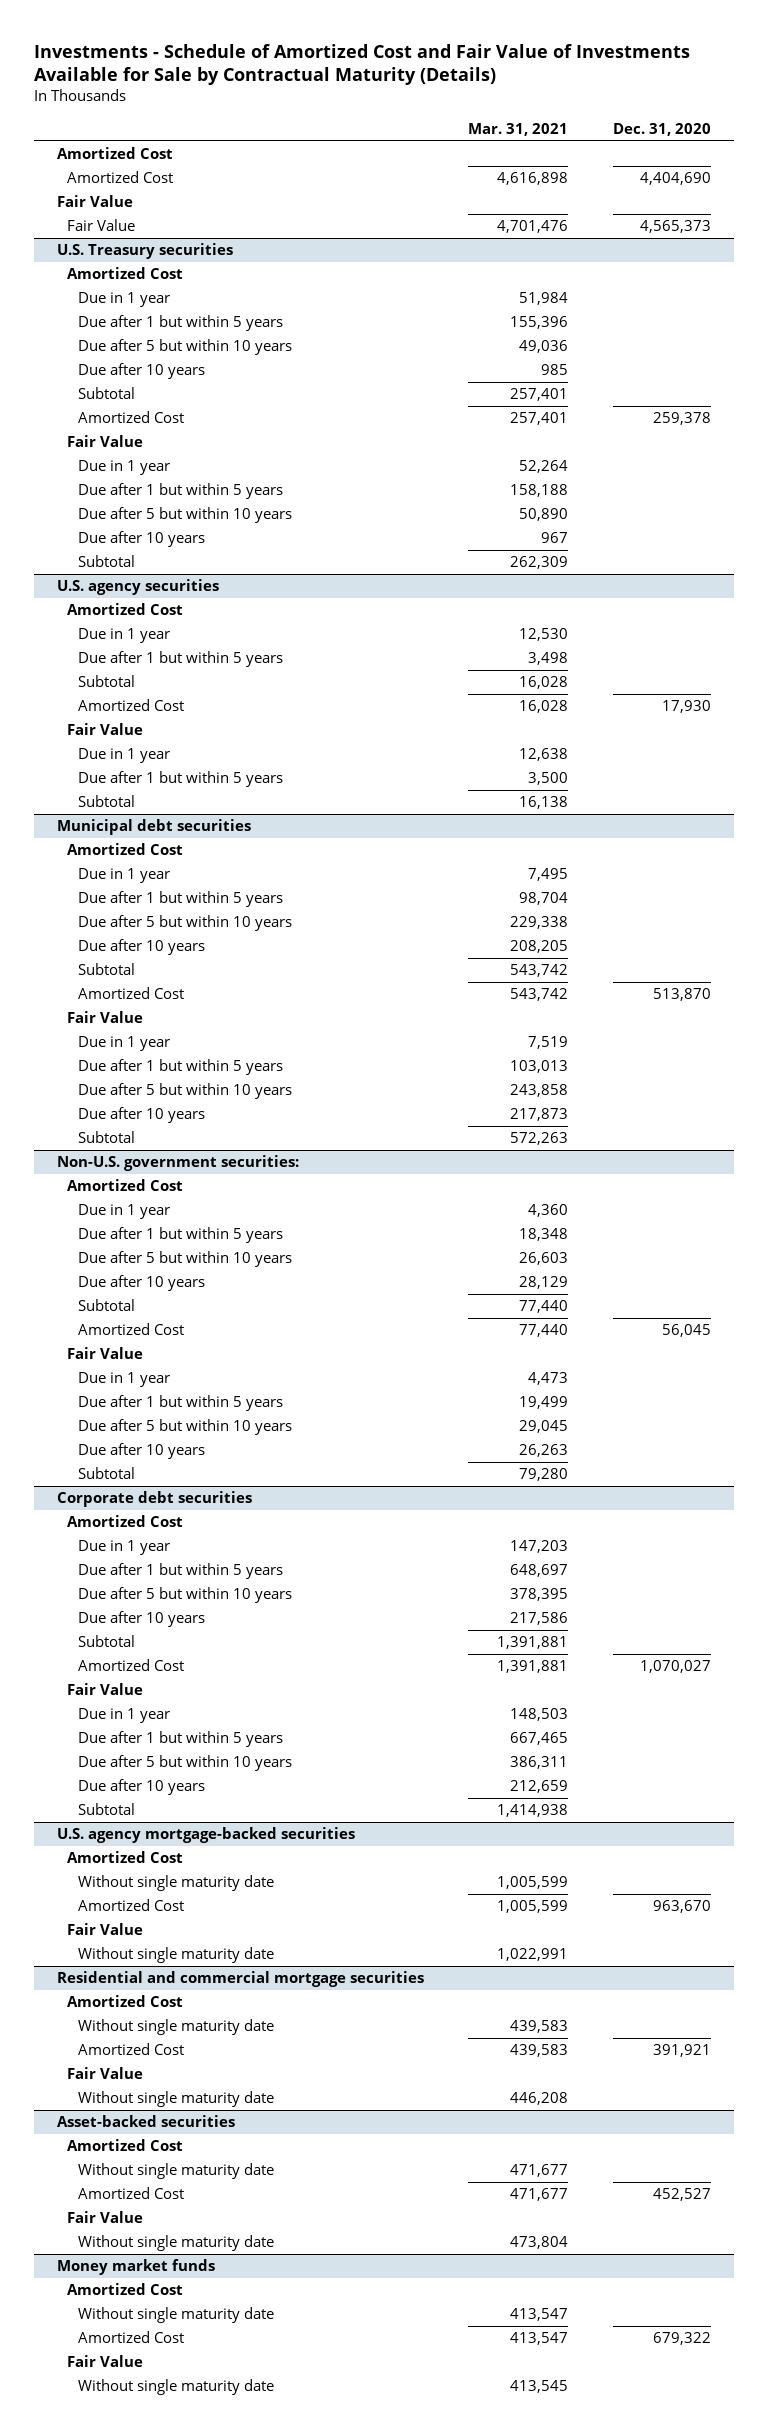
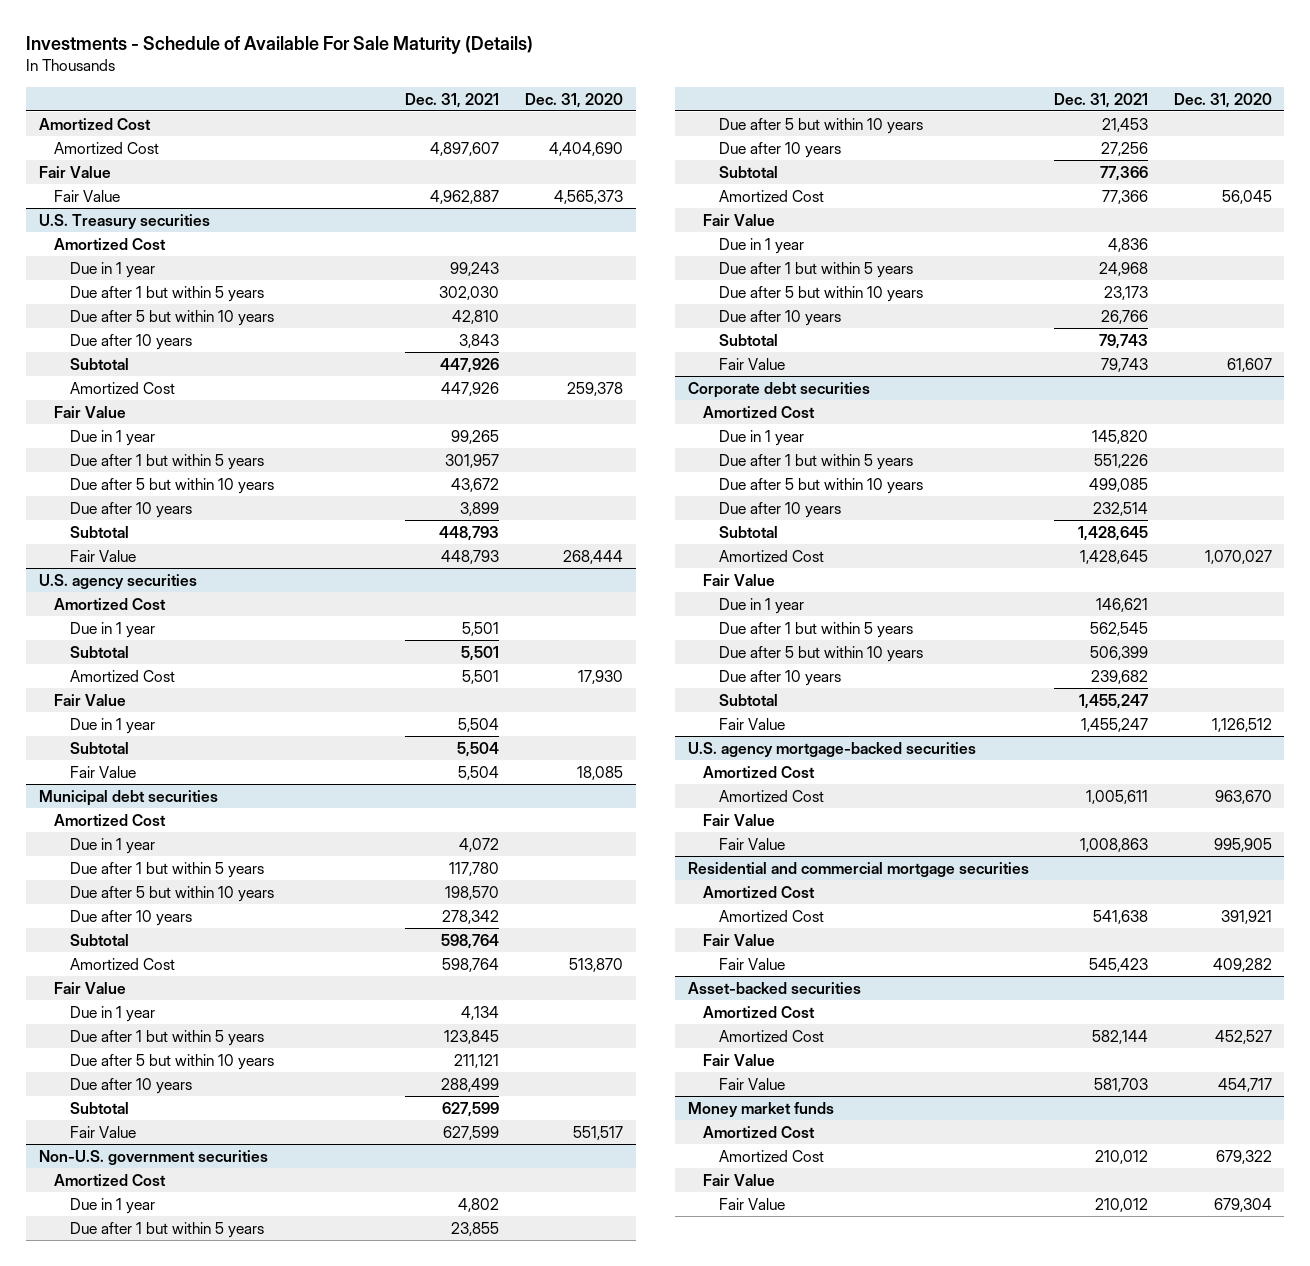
- Investments - Schedule of Amortized Cost and Fair Value of Investments Available for Sale by Contractual Maturity (Details)
+ Investments - Schedule of Available For Sale Maturity (Details)
- | Mar. 31, 2021 | Dec. 31, 2020
+ | Dec. 31, 2021 | Dec. 31, 2020
@ U.S. Treasury securities
+ Fair Value | 448,793 | 268,444
@ U.S. agency securities
- Due after 1 but within 5 years | 3,498 |
- Due after 1 but within 5 years | 3,500 |
+ Fair Value | 5,504 | 18,085
- Non-U.S. government securities:
@ Municipal debt securities
+ Fair Value | 627,599 | 551,517
+ Non-U.S. government securities
+ Fair Value | 79,743 | 61,607
@ Corporate debt securities
+ Fair Value | 1,455,247 | 1,126,512
@ U.S. agency mortgage-backed securities
- Without single maturity date | 1,005,599 |
- Without single maturity date | 1,022,991 |
+ Fair Value | 1,008,863 | 995,905
@ Residential and commercial mortgage securities
- Without single maturity date | 439,583 |
- Without single maturity date | 446,208 |
+ Fair Value | 545,423 | 409,282
@ Asset-backed securities
- Without single maturity date | 471,677 |
- Without single maturity date | 473,804 |
+ Fair Value | 581,703 | 454,717
@ Money market funds
- Without single maturity date | 413,547 |
- Without single maturity date | 413,545 |
+ Fair Value | 210,012 | 679,304

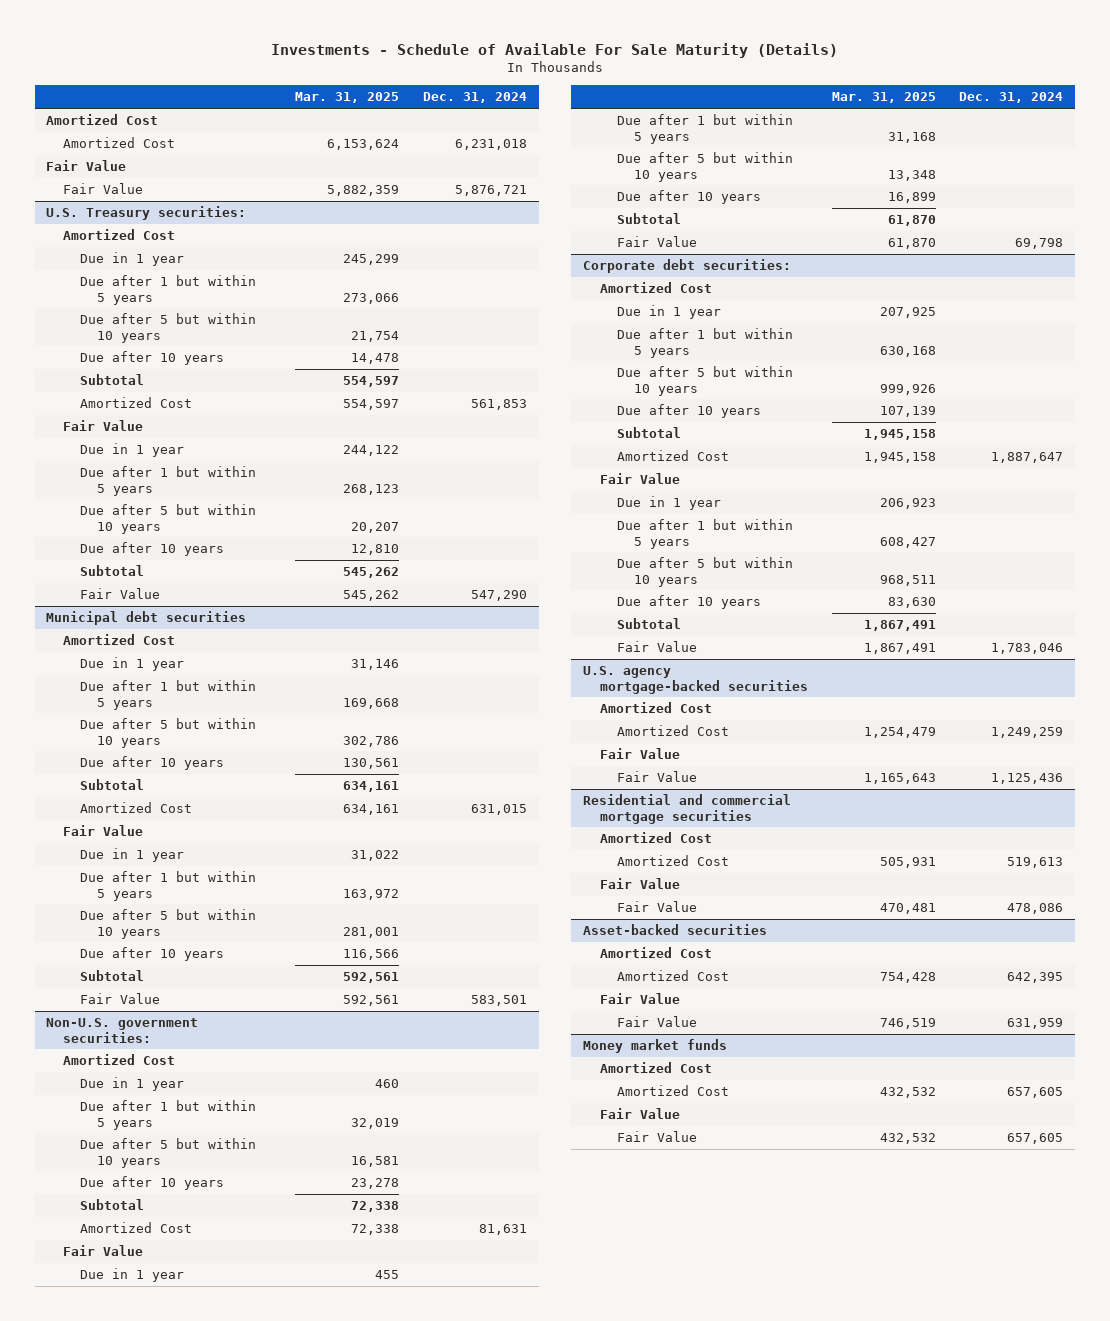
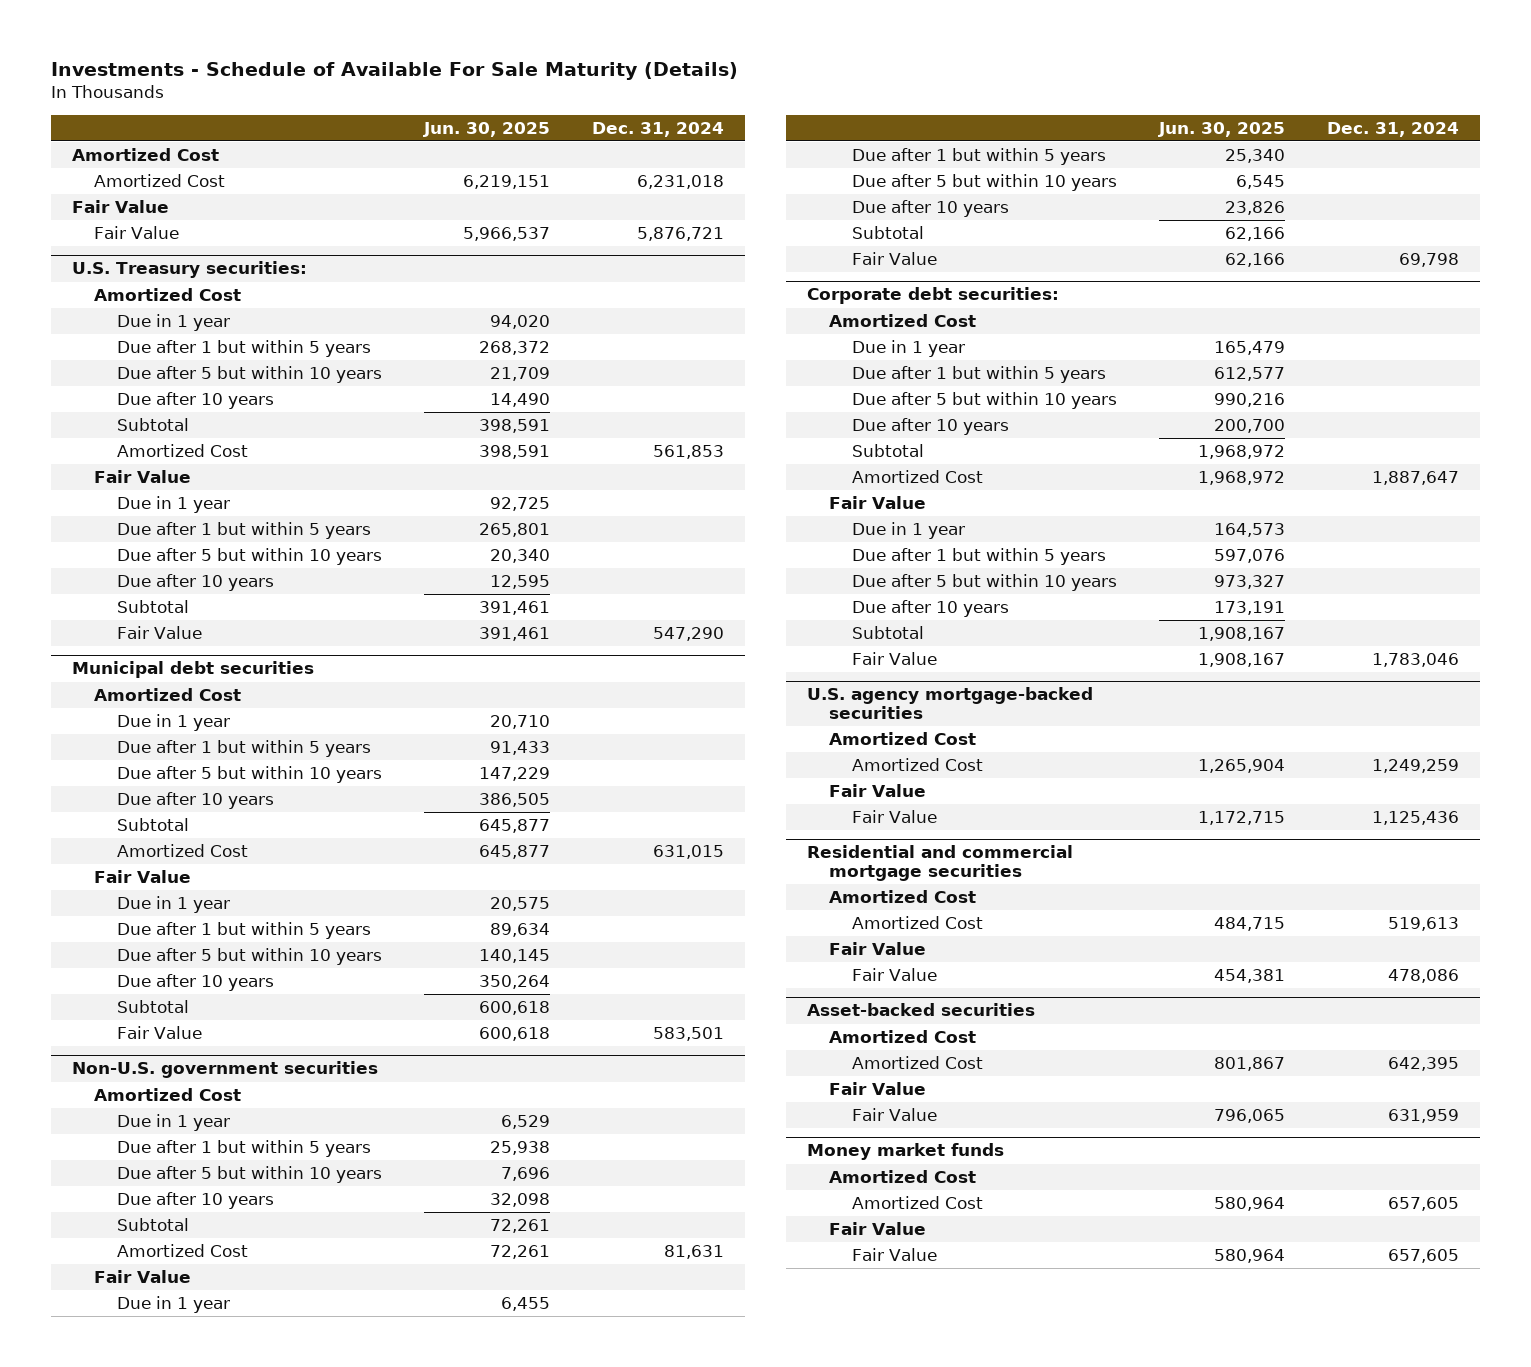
- | Mar. 31, 2025 | Dec. 31, 2024
+ | Jun. 30, 2025 | Dec. 31, 2024
- Non-U.S. government securities:
+ Non-U.S. government securities

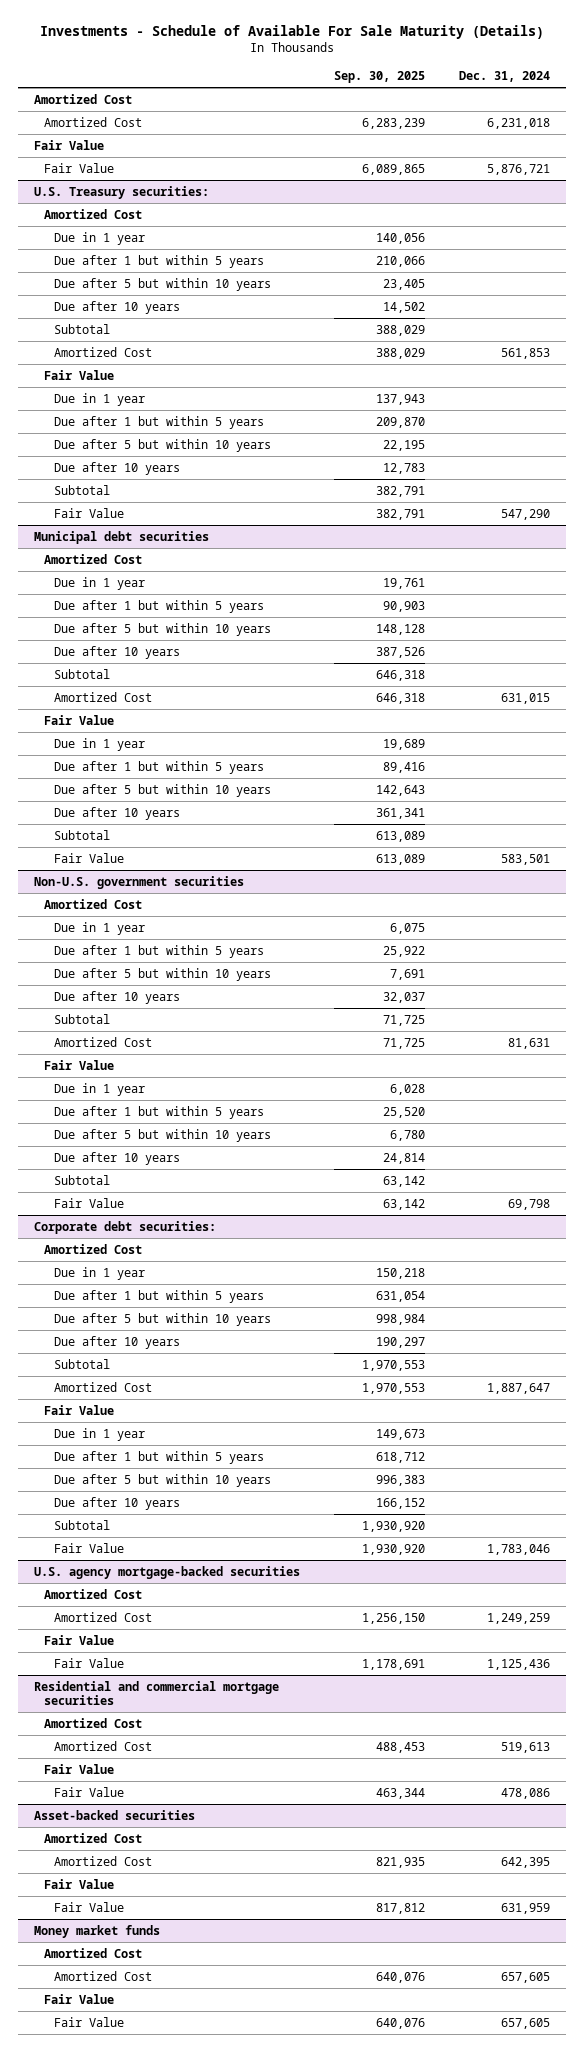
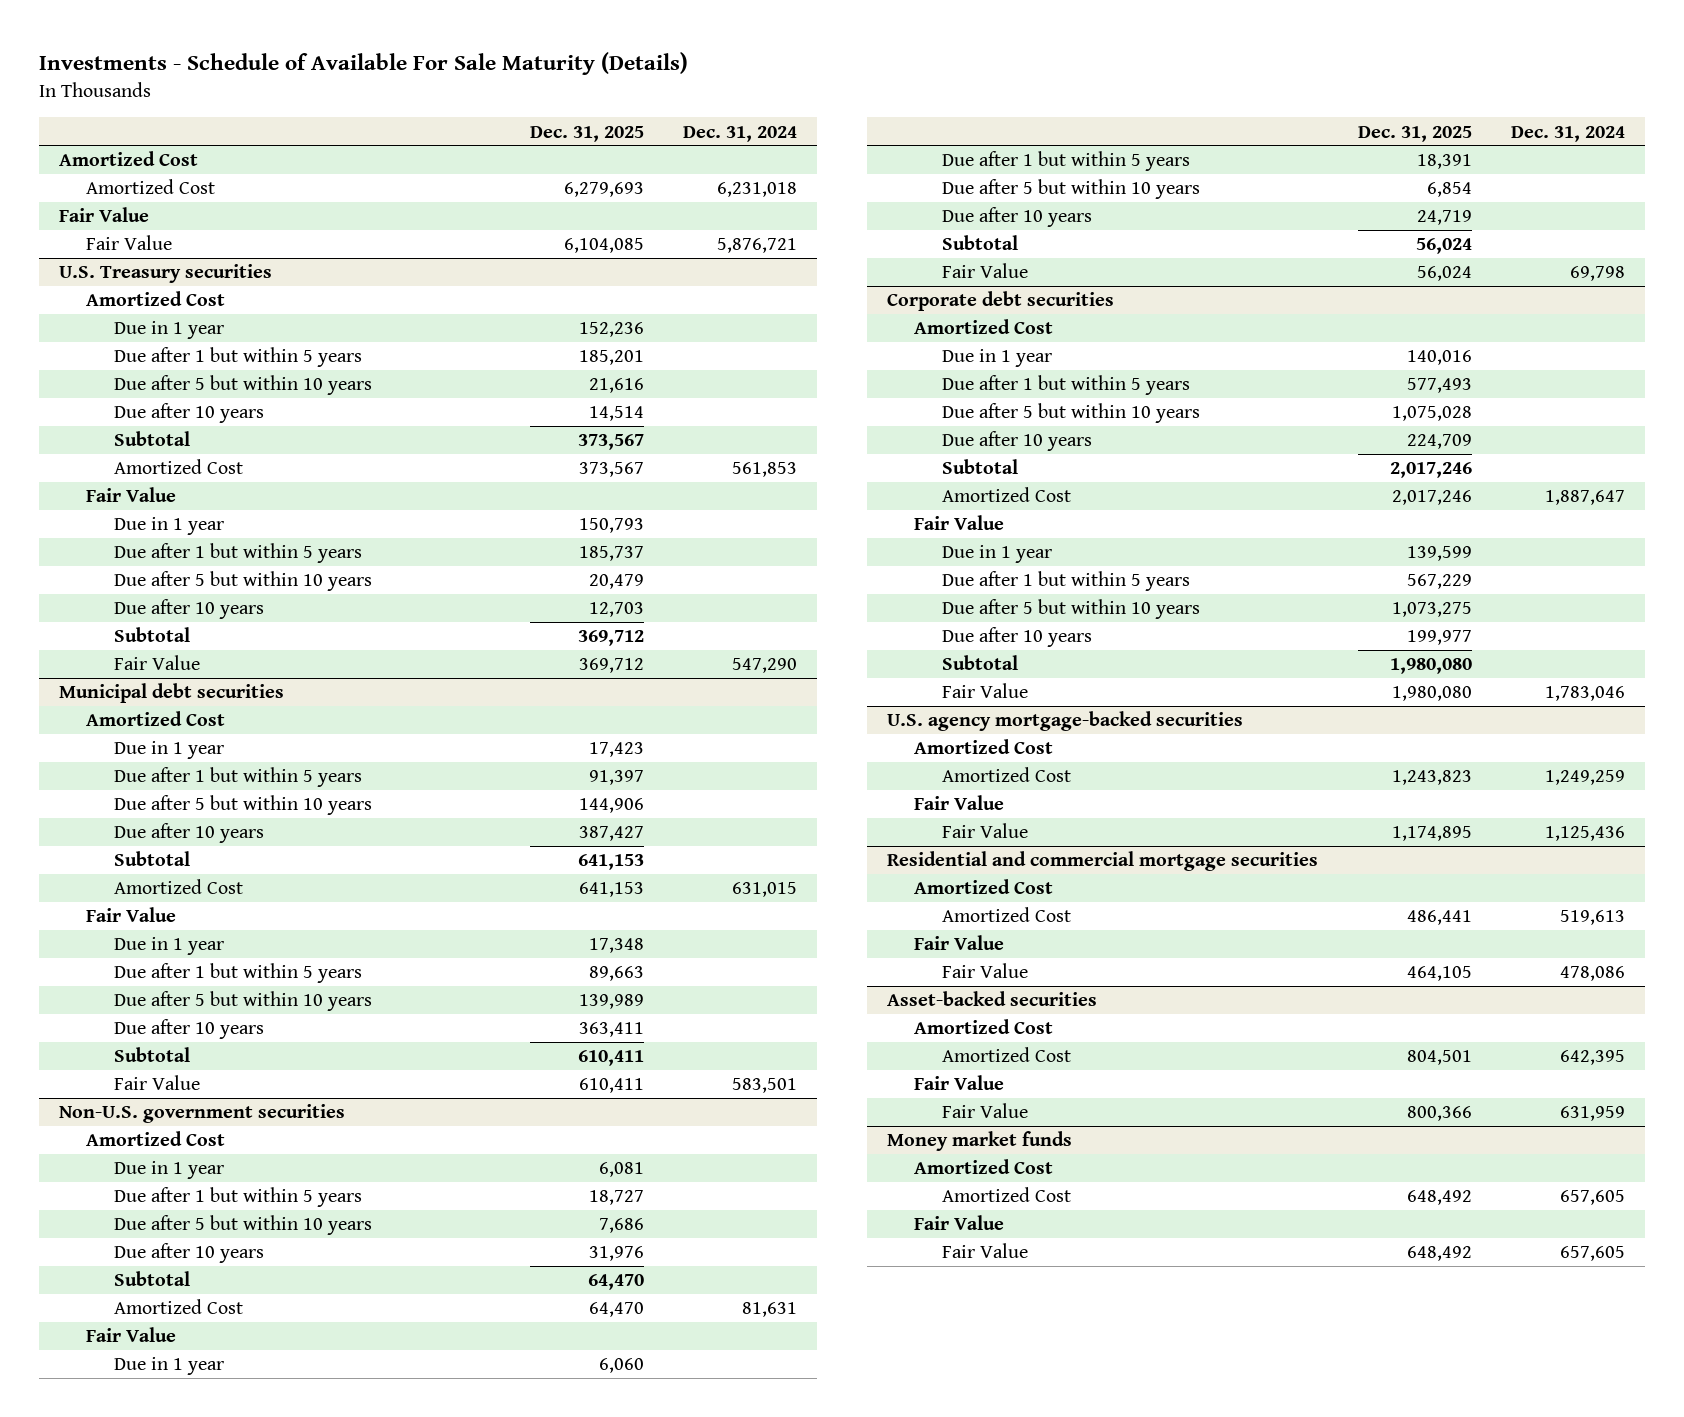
- | Sep. 30, 2025 | Dec. 31, 2024
+ | Dec. 31, 2025 | Dec. 31, 2024
- U.S. Treasury securities:
+ U.S. Treasury securities
- Corporate debt securities:
+ Corporate debt securities

